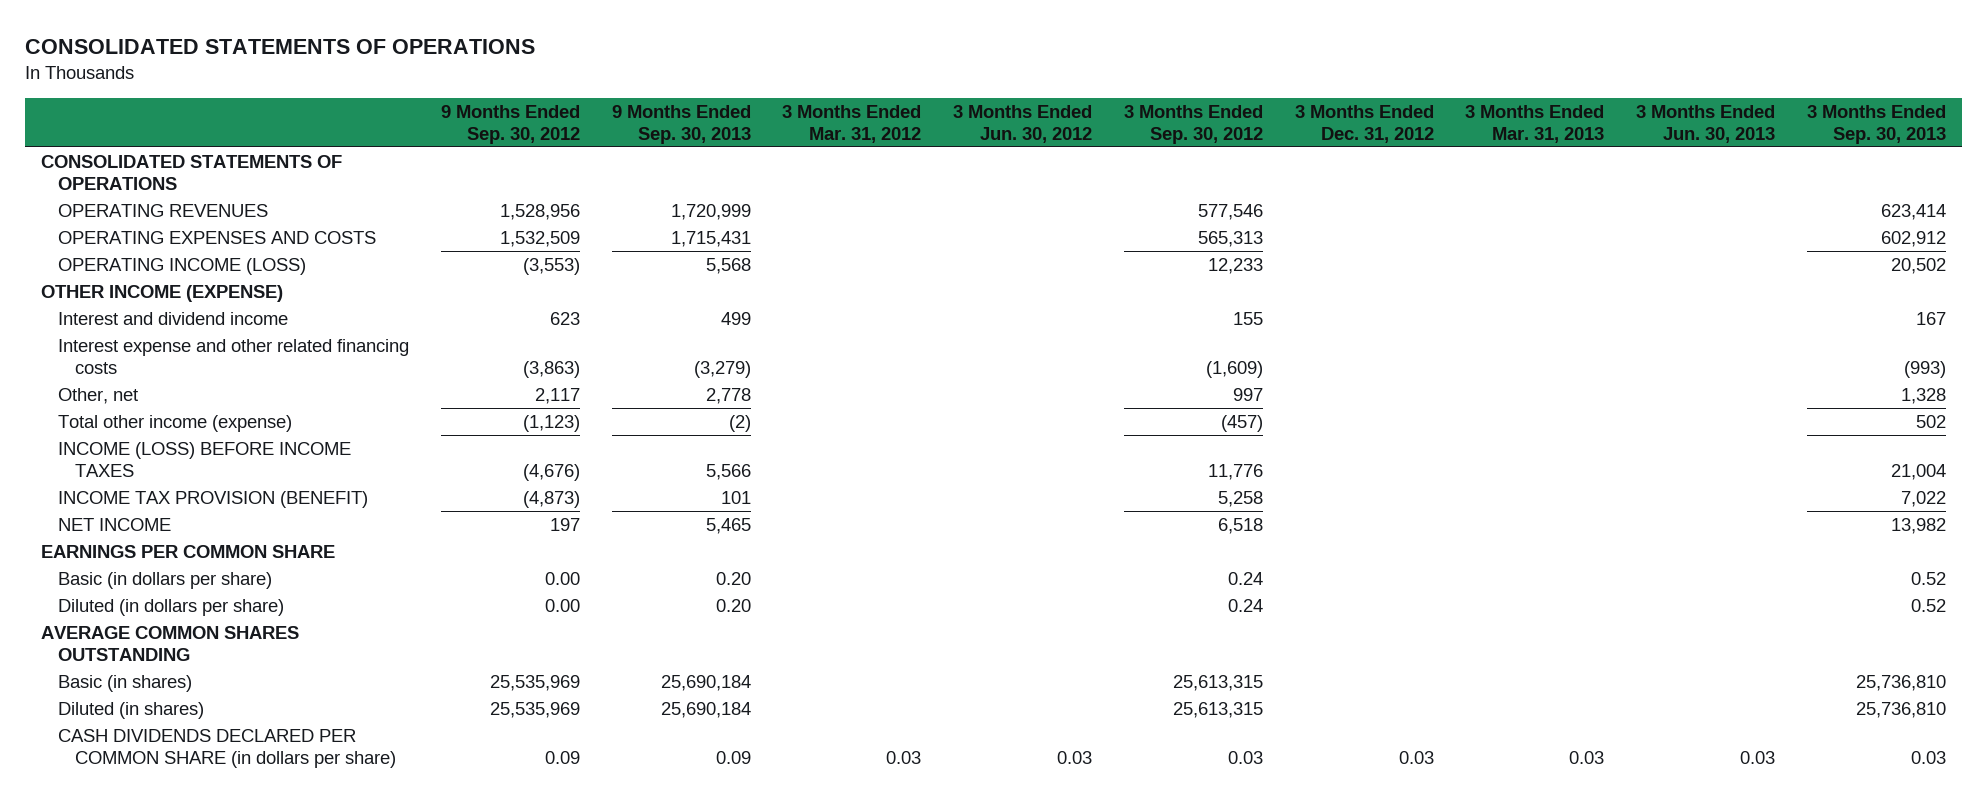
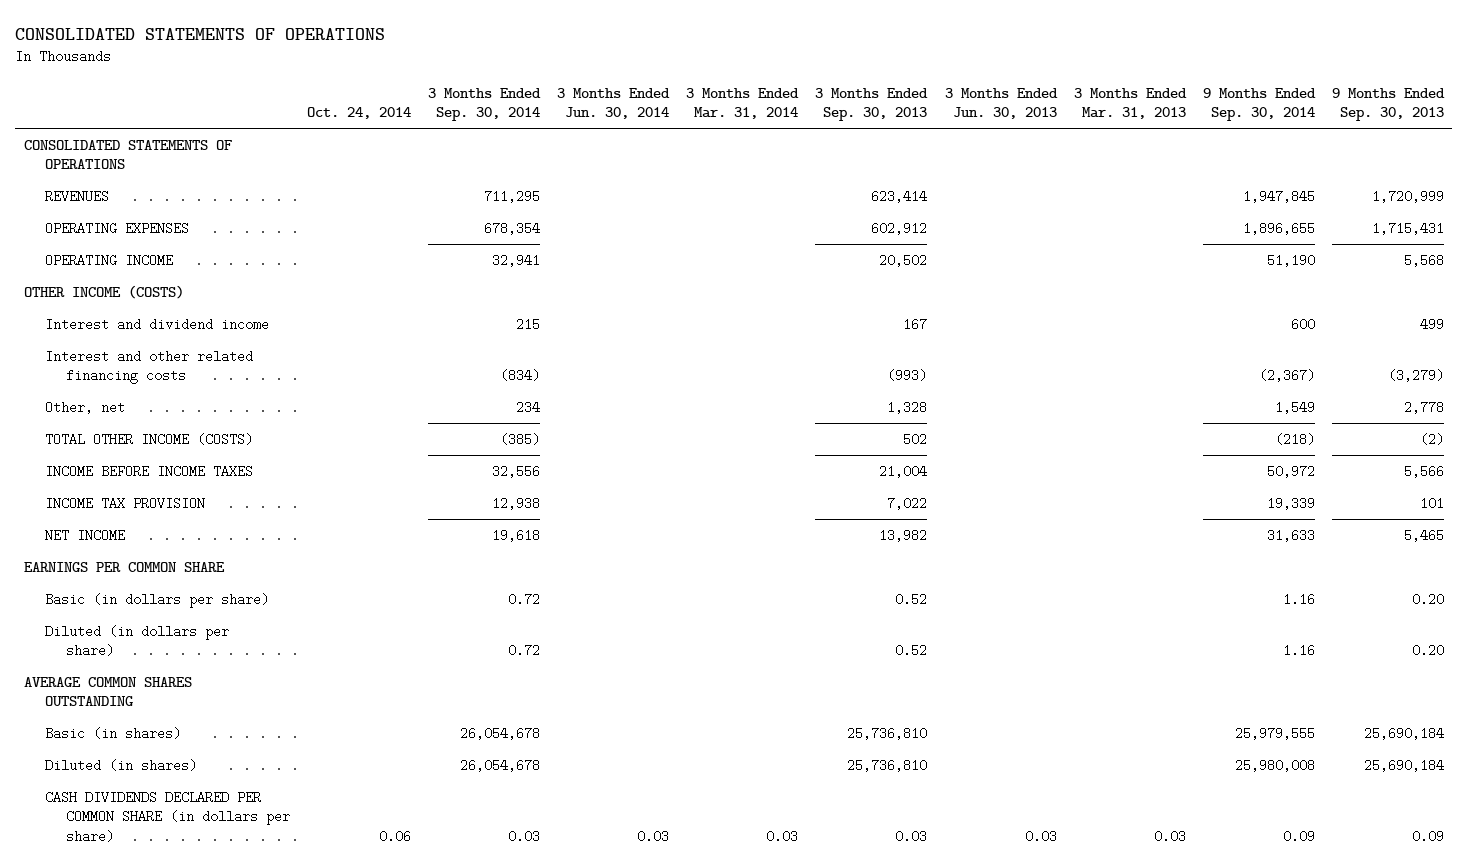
- | 9 Months Ended Sep. 30, 2012 | 9 Months Ended Sep. 30, 2013 | 3 Months Ended Mar. 31, 2012 | 3 Months Ended Jun. 30, 2012 | 3 Months Ended Sep. 30, 2012 | 3 Months Ended Dec. 31, 2012 | 3 Months Ended Mar. 31, 2013 | 3 Months Ended Jun. 30, 2013 | 3 Months Ended Sep. 30, 2013
+ | Oct. 24, 2014 | 3 Months Ended Sep. 30, 2014 | 3 Months Ended Jun. 30, 2014 | 3 Months Ended Mar. 31, 2014 | 3 Months Ended Sep. 30, 2013 | 3 Months Ended Jun. 30, 2013 | 3 Months Ended Mar. 31, 2013 | 9 Months Ended Sep. 30, 2014 | 9 Months Ended Sep. 30, 2013
- OPERATING REVENUES | 1,528,956 | 1,720,999 | | | 577,546 | | | | 623,414
- OPERATING EXPENSES AND COSTS | 1,532,509 | 1,715,431 | | | 565,313 | | | | 602,912
- OPERATING INCOME (LOSS) | (3,553) | 5,568 | | | 12,233 | | | | 20,502
- OTHER INCOME (EXPENSE)
+ REVENUES | | 711,295 | | | 623,414 | | | 1,947,845 | 1,720,999
+ OPERATING EXPENSES | | 678,354 | | | 602,912 | | | 1,896,655 | 1,715,431
+ OPERATING INCOME | | 32,941 | | | 20,502 | | | 51,190 | 5,568
+ OTHER INCOME (COSTS)
- Interest expense and other related financing costs | (3,863) | (3,279) | | | (1,609) | | | | (993)
+ Interest and other related financing costs | | (834) | | | (993) | | | (2,367) | (3,279)
- Total other income (expense) | (1,123) | (2) | | | (457) | | | | 502
- INCOME (LOSS) BEFORE INCOME TAXES | (4,676) | 5,566 | | | 11,776 | | | | 21,004
- INCOME TAX PROVISION (BENEFIT) | (4,873) | 101 | | | 5,258 | | | | 7,022
+ TOTAL OTHER INCOME (COSTS) | | (385) | | | 502 | | | (218) | (2)
+ INCOME BEFORE INCOME TAXES | | 32,556 | | | 21,004 | | | 50,972 | 5,566
+ INCOME TAX PROVISION | | 12,938 | | | 7,022 | | | 19,339 | 101

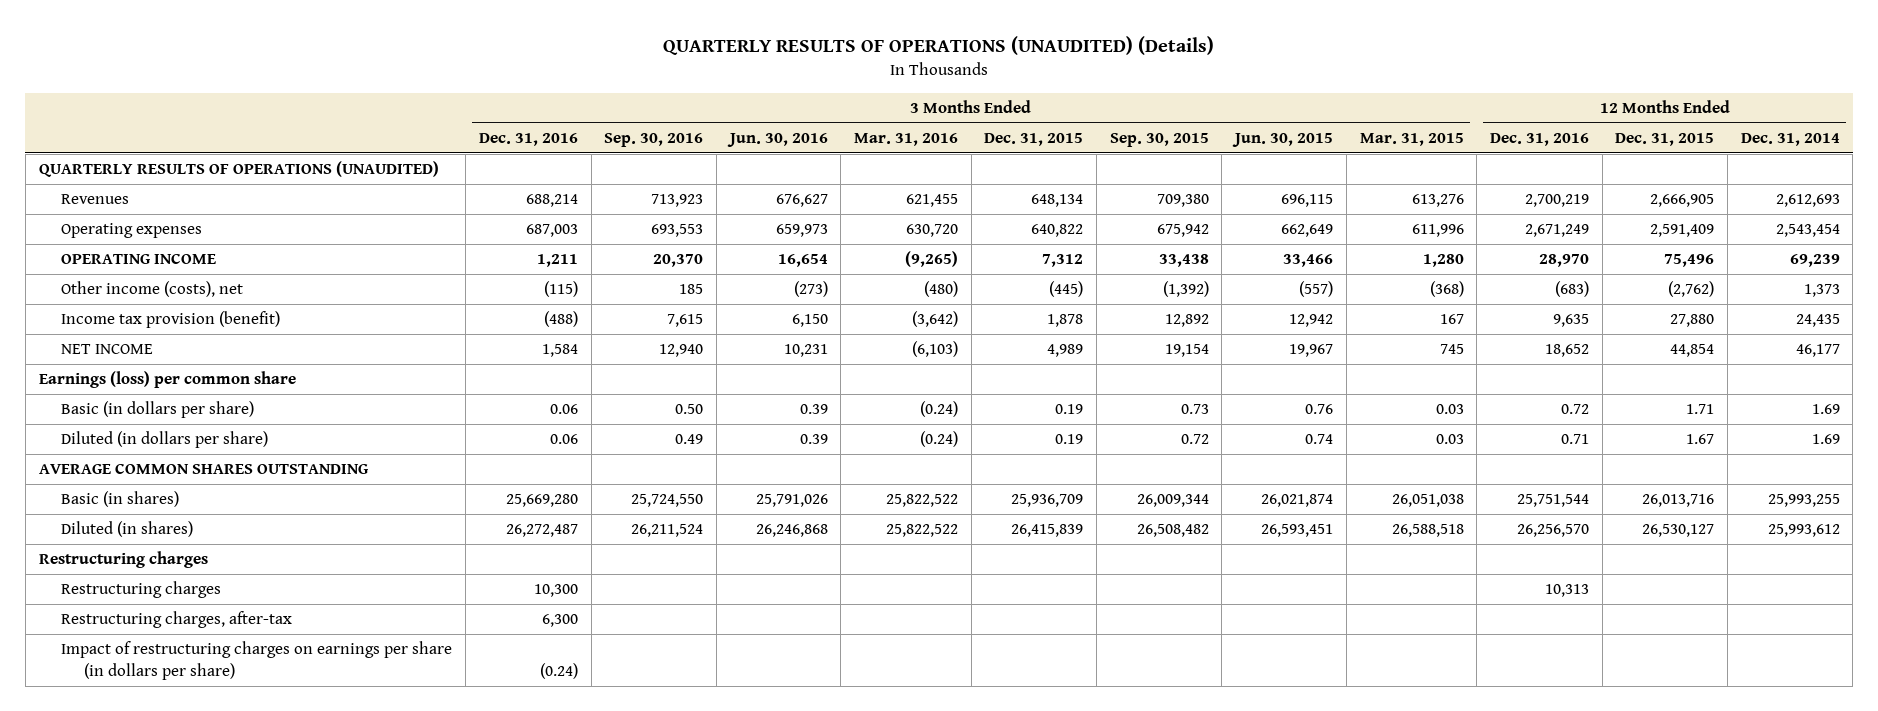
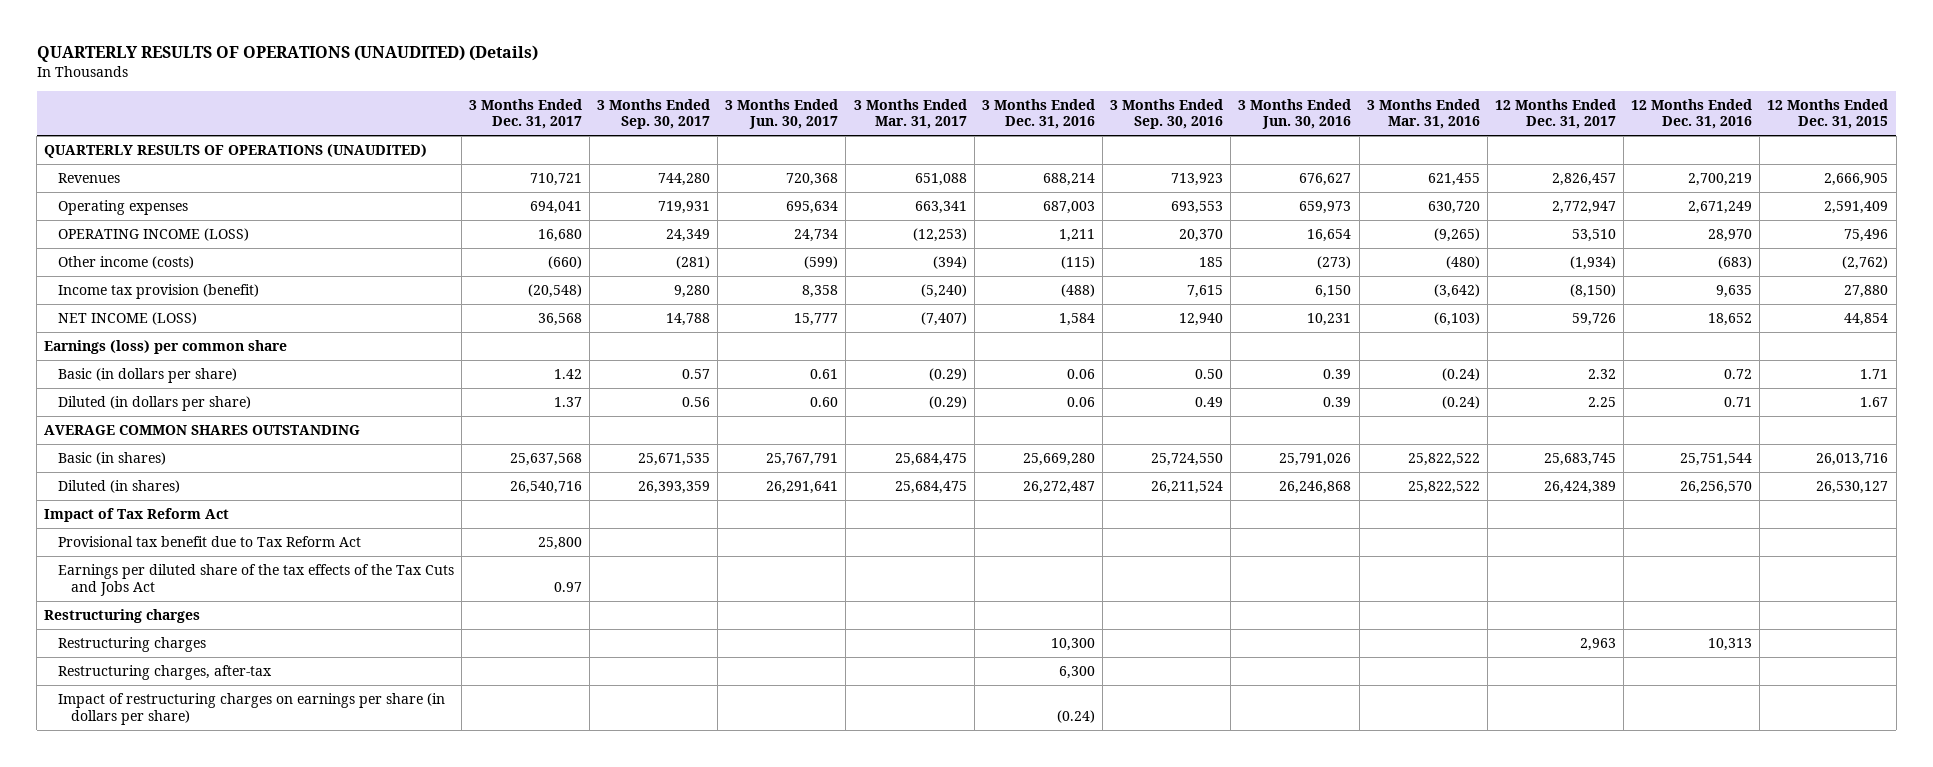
- | 3 Months Ended Dec. 31, 2016 | 3 Months Ended Sep. 30, 2016 | 3 Months Ended Jun. 30, 2016 | 3 Months Ended Mar. 31, 2016 | 3 Months Ended Dec. 31, 2015 | 3 Months Ended Sep. 30, 2015 | 3 Months Ended Jun. 30, 2015 | 3 Months Ended Mar. 31, 2015 | 12 Months Ended Dec. 31, 2016 | 12 Months Ended Dec. 31, 2015 | 12 Months Ended Dec. 31, 2014
+ | 3 Months Ended Dec. 31, 2017 | 3 Months Ended Sep. 30, 2017 | 3 Months Ended Jun. 30, 2017 | 3 Months Ended Mar. 31, 2017 | 3 Months Ended Dec. 31, 2016 | 3 Months Ended Sep. 30, 2016 | 3 Months Ended Jun. 30, 2016 | 3 Months Ended Mar. 31, 2016 | 12 Months Ended Dec. 31, 2017 | 12 Months Ended Dec. 31, 2016 | 12 Months Ended Dec. 31, 2015
- OPERATING INCOME | 1,211 | 20,370 | 16,654 | (9,265) | 7,312 | 33,438 | 33,466 | 1,280 | 28,970 | 75,496 | 69,239
- Other income (costs), net | (115) | 185 | (273) | (480) | (445) | (1,392) | (557) | (368) | (683) | (2,762) | 1,373
+ OPERATING INCOME (LOSS) | 16,680 | 24,349 | 24,734 | (12,253) | 1,211 | 20,370 | 16,654 | (9,265) | 53,510 | 28,970 | 75,496
+ Other income (costs) | (660) | (281) | (599) | (394) | (115) | 185 | (273) | (480) | (1,934) | (683) | (2,762)
- NET INCOME | 1,584 | 12,940 | 10,231 | (6,103) | 4,989 | 19,154 | 19,967 | 745 | 18,652 | 44,854 | 46,177
+ NET INCOME (LOSS) | 36,568 | 14,788 | 15,777 | (7,407) | 1,584 | 12,940 | 10,231 | (6,103) | 59,726 | 18,652 | 44,854
+ Impact of Tax Reform Act
+ Provisional tax benefit due to Tax Reform Act | 25,800 | | | | | | | | | |
+ Earnings per diluted share of the tax effects of the Tax Cuts and Jobs Act | 0.97 | | | | | | | | | |

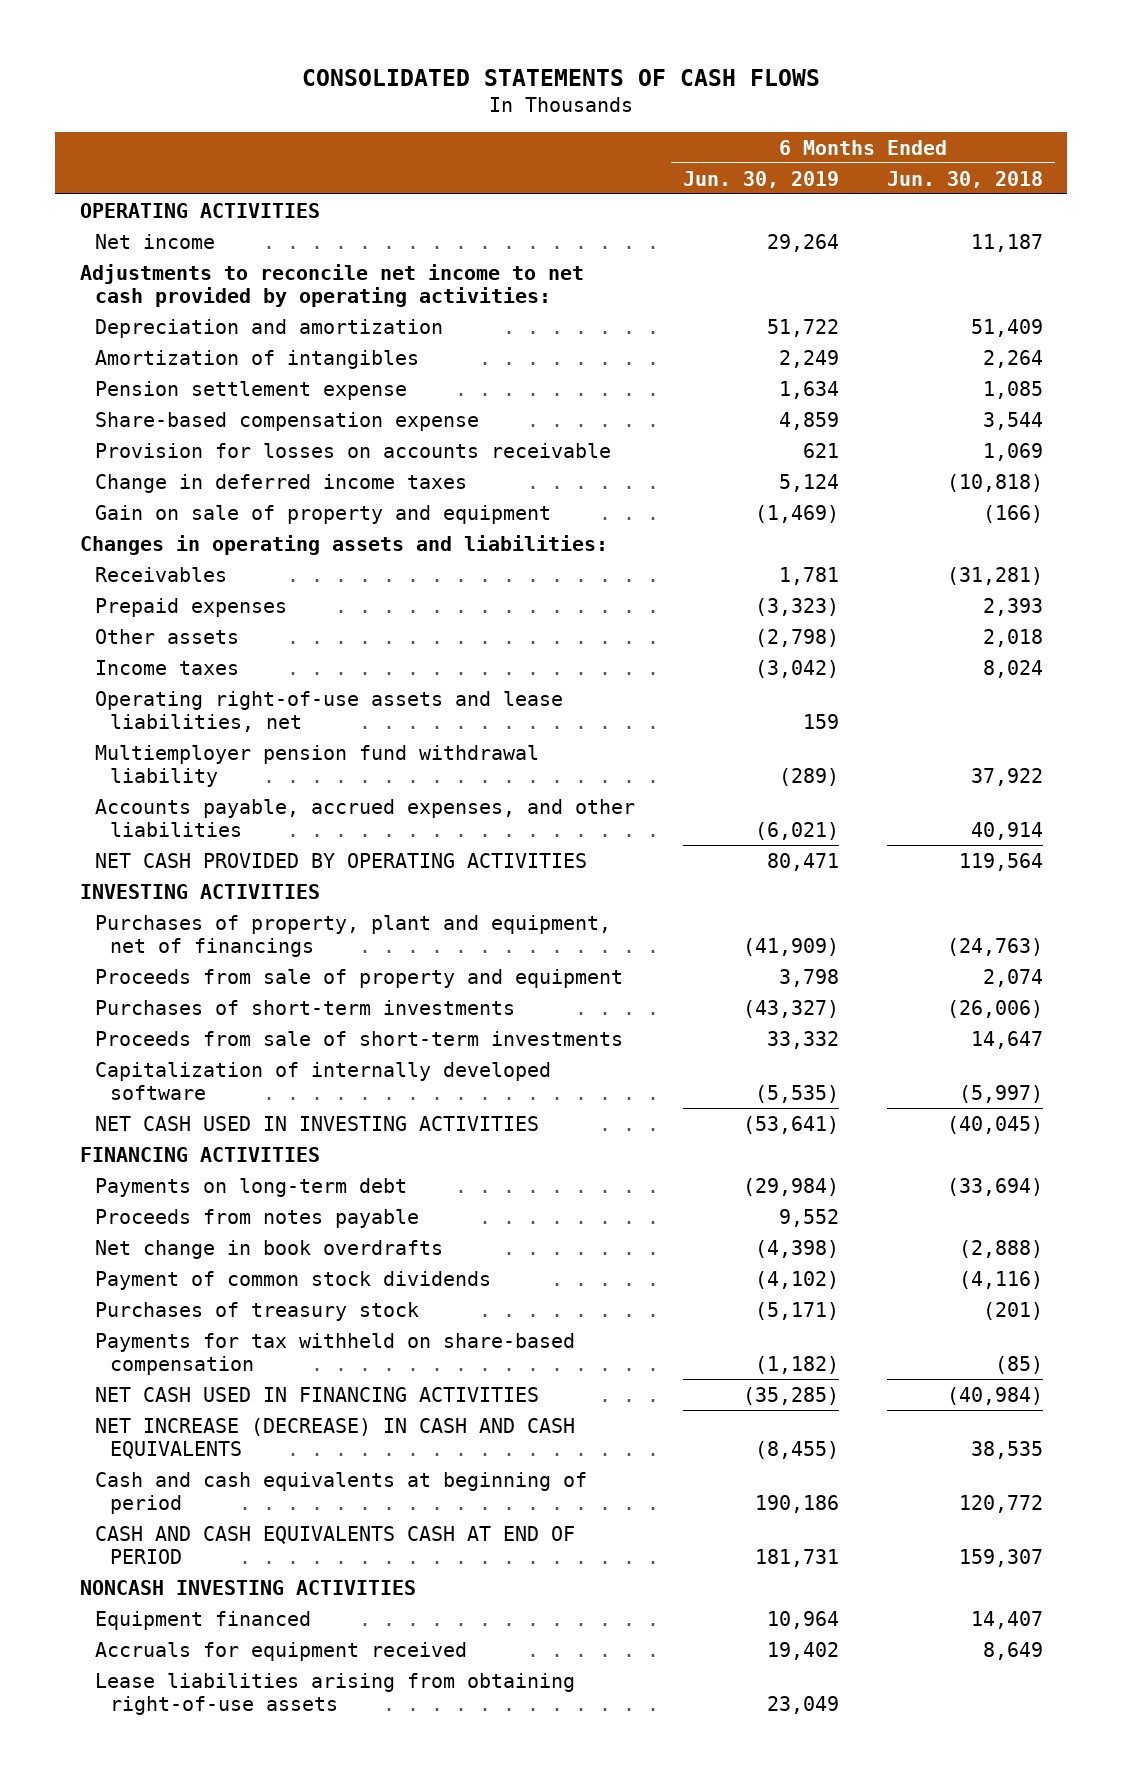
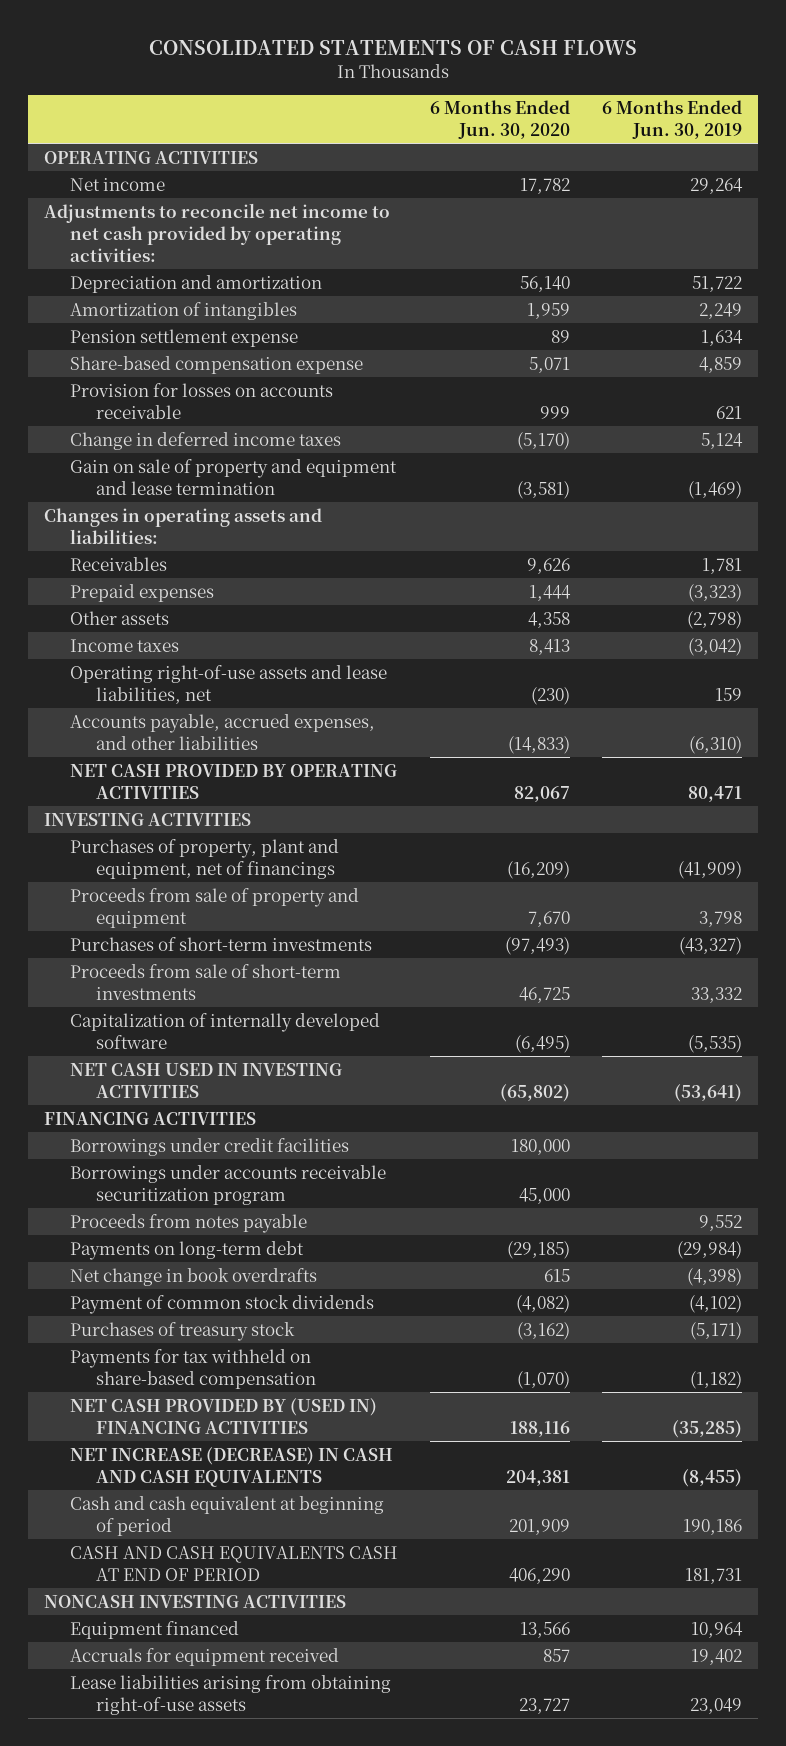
- | 6 Months Ended Jun. 30, 2019 | 6 Months Ended Jun. 30, 2018
+ | 6 Months Ended Jun. 30, 2020 | 6 Months Ended Jun. 30, 2019
- Gain on sale of property and equipment | (1,469) | (166)
+ Gain on sale of property and equipment and lease termination | (3,581) | (1,469)
- Multiemployer pension fund withdrawal liability | (289) | 37,922
- Accounts payable, accrued expenses, and other liabilities | (6,021) | 40,914
+ Accounts payable, accrued expenses, and other liabilities | (14,833) | (6,310)
+ Borrowings under credit facilities | 180,000 |
+ Borrowings under accounts receivable securitization program | 45,000 |
moved down: Payments on long-term debt | (29,185) | (29,984)
- NET CASH USED IN FINANCING ACTIVITIES | (35,285) | (40,984)
+ NET CASH PROVIDED BY (USED IN) FINANCING ACTIVITIES | 188,116 | (35,285)
- Cash and cash equivalents at beginning of period | 190,186 | 120,772
+ Cash and cash equivalent at beginning of period | 201,909 | 190,186

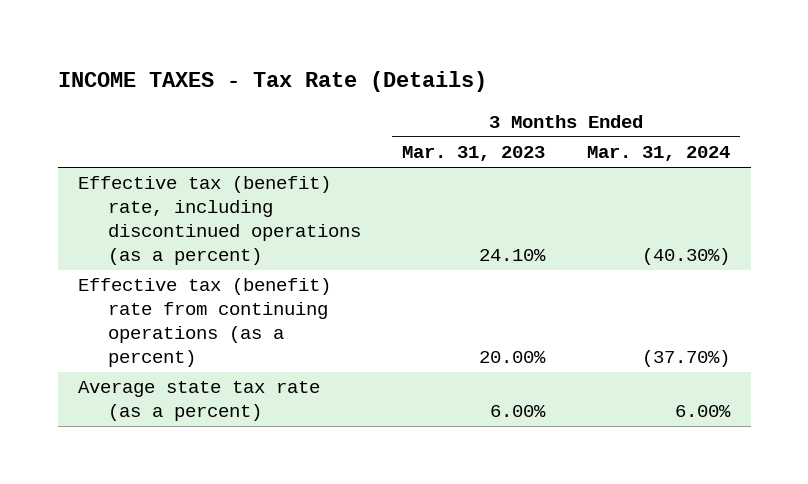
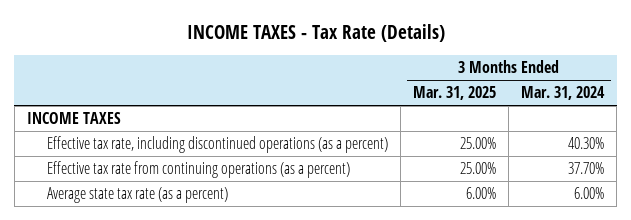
- | 3 Months Ended Mar. 31, 2023 | 3 Months Ended Mar. 31, 2024
+ | 3 Months Ended Mar. 31, 2025 | 3 Months Ended Mar. 31, 2024
- Effective tax (benefit) rate, including discontinued operations (as a percent) | 24.10% | (40.30%)
- Effective tax (benefit) rate from continuing operations (as a percent) | 20.00% | (37.70%)
+ INCOME TAXES
+ Effective tax rate, including discontinued operations (as a percent) | 25.00% | 40.30%
+ Effective tax rate from continuing operations (as a percent) | 25.00% | 37.70%

